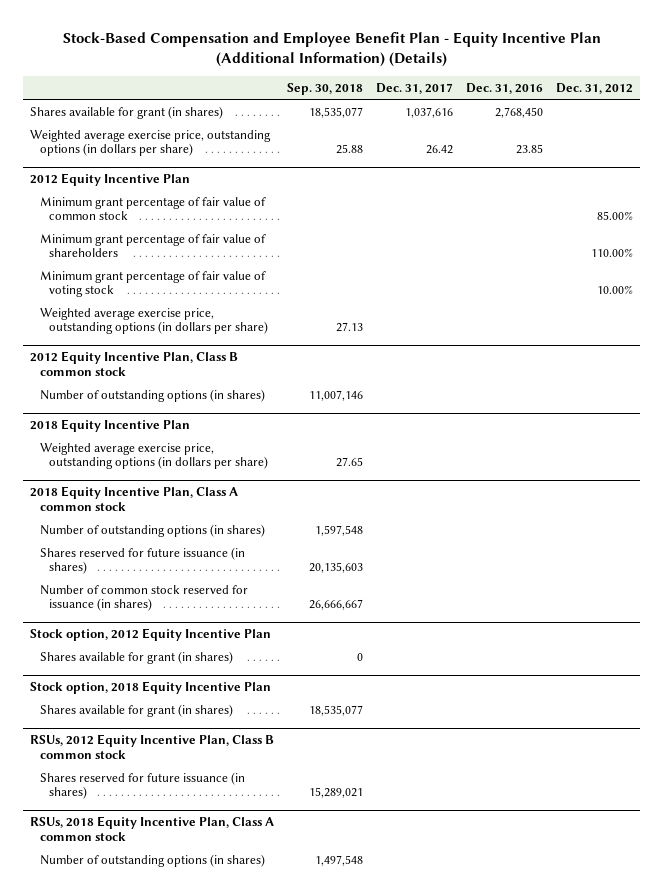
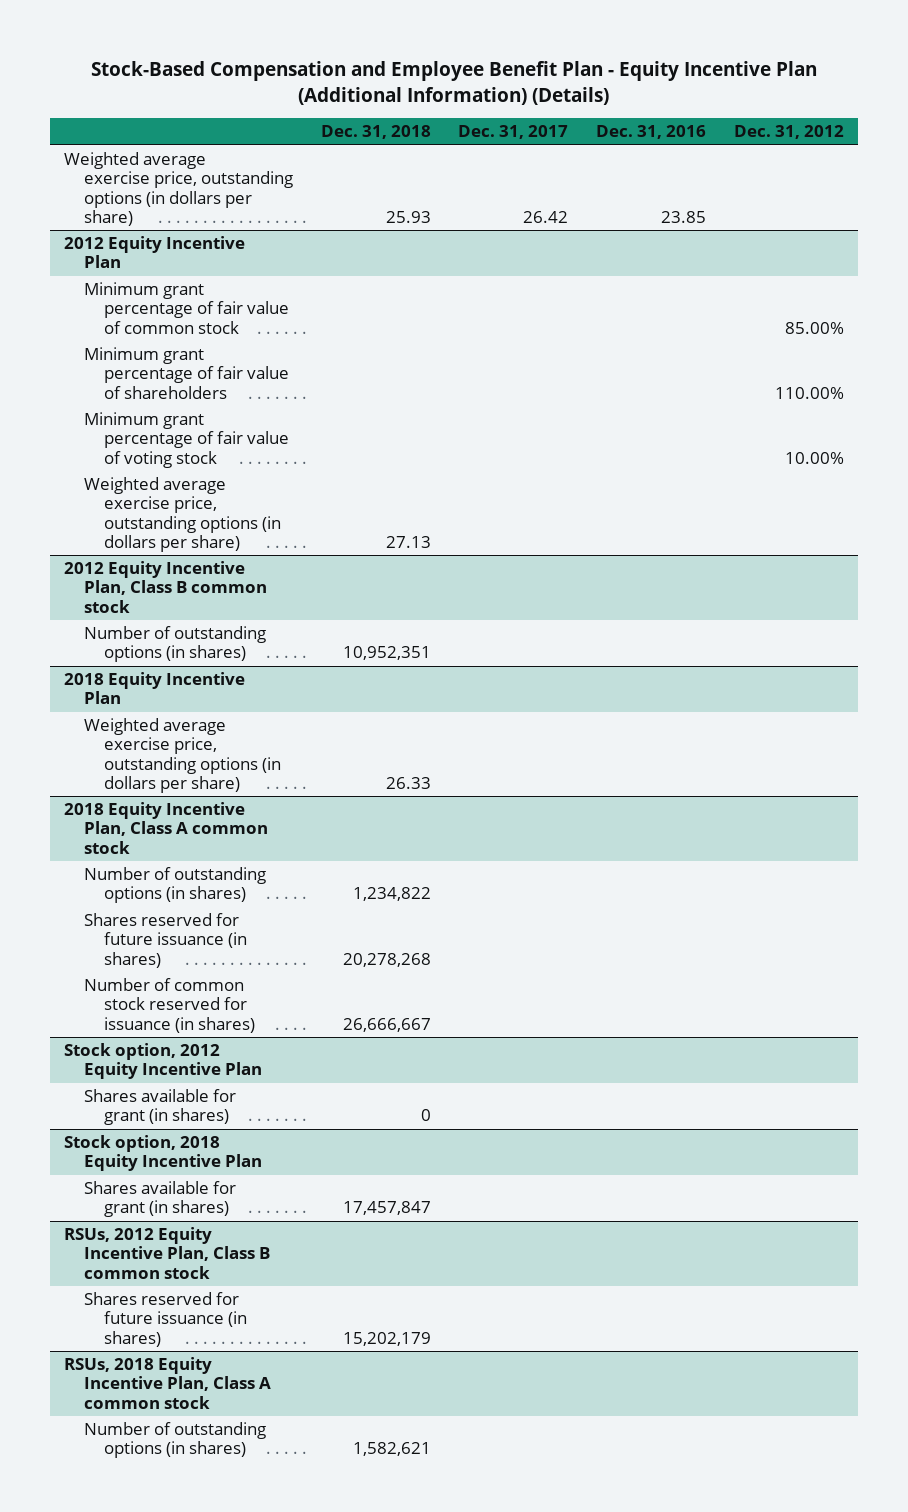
- | Sep. 30, 2018 | Dec. 31, 2017 | Dec. 31, 2016 | Dec. 31, 2012
+ | Dec. 31, 2018 | Dec. 31, 2017 | Dec. 31, 2016 | Dec. 31, 2012
- Shares available for grant (in shares) | 18,535,077 | 1,037,616 | 2,768,450 |

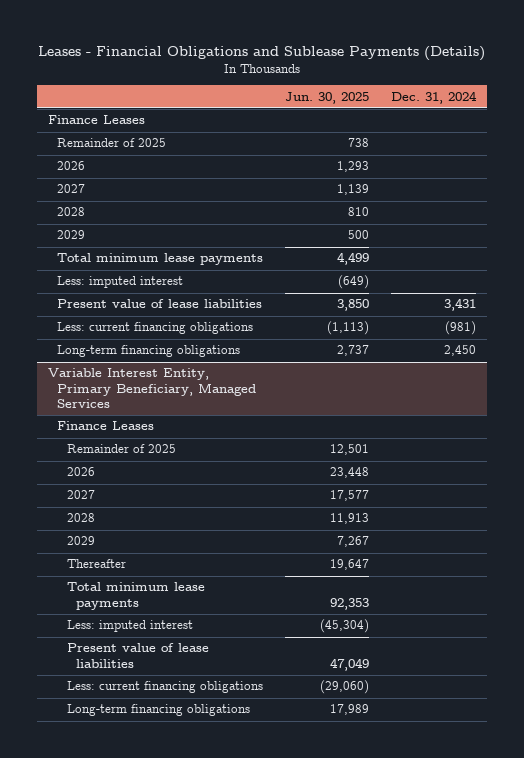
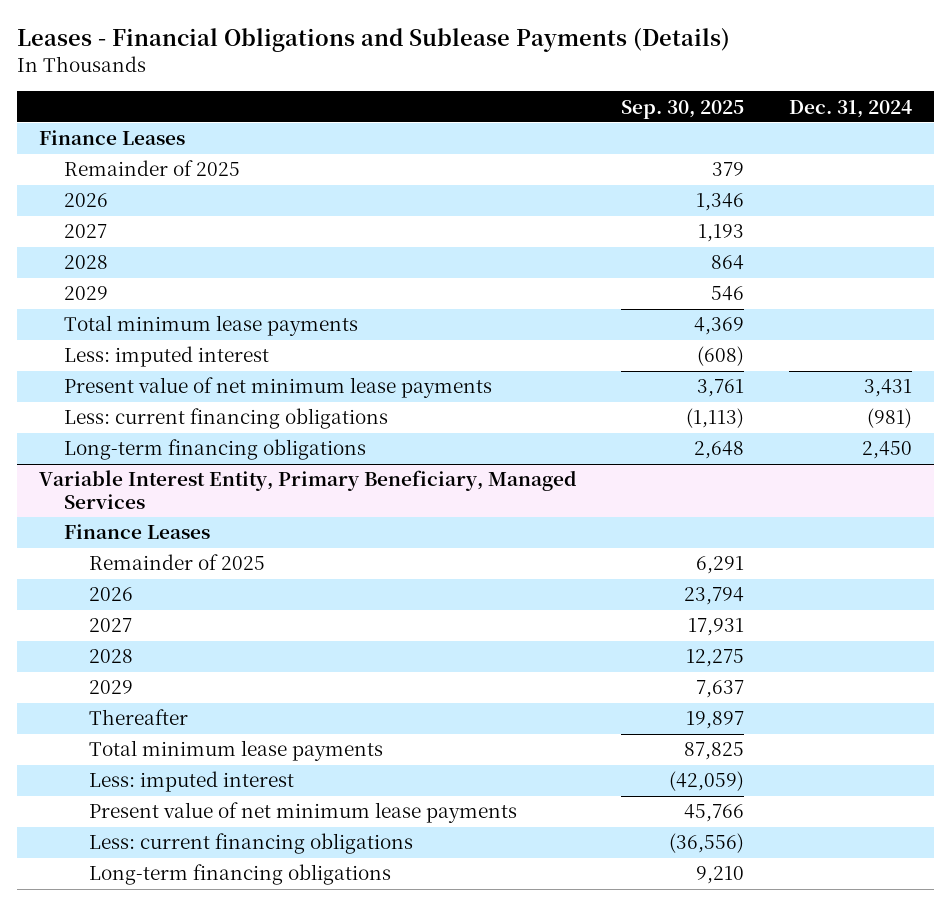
- | Jun. 30, 2025 | Dec. 31, 2024
+ | Sep. 30, 2025 | Dec. 31, 2024
- Present value of lease liabilities | 3,850 | 3,431
+ Present value of net minimum lease payments | 3,761 | 3,431
@ Variable Interest Entity, Primary Beneficiary, Managed Services
- Present value of lease liabilities | 47,049 |
+ Present value of net minimum lease payments | 45,766 |

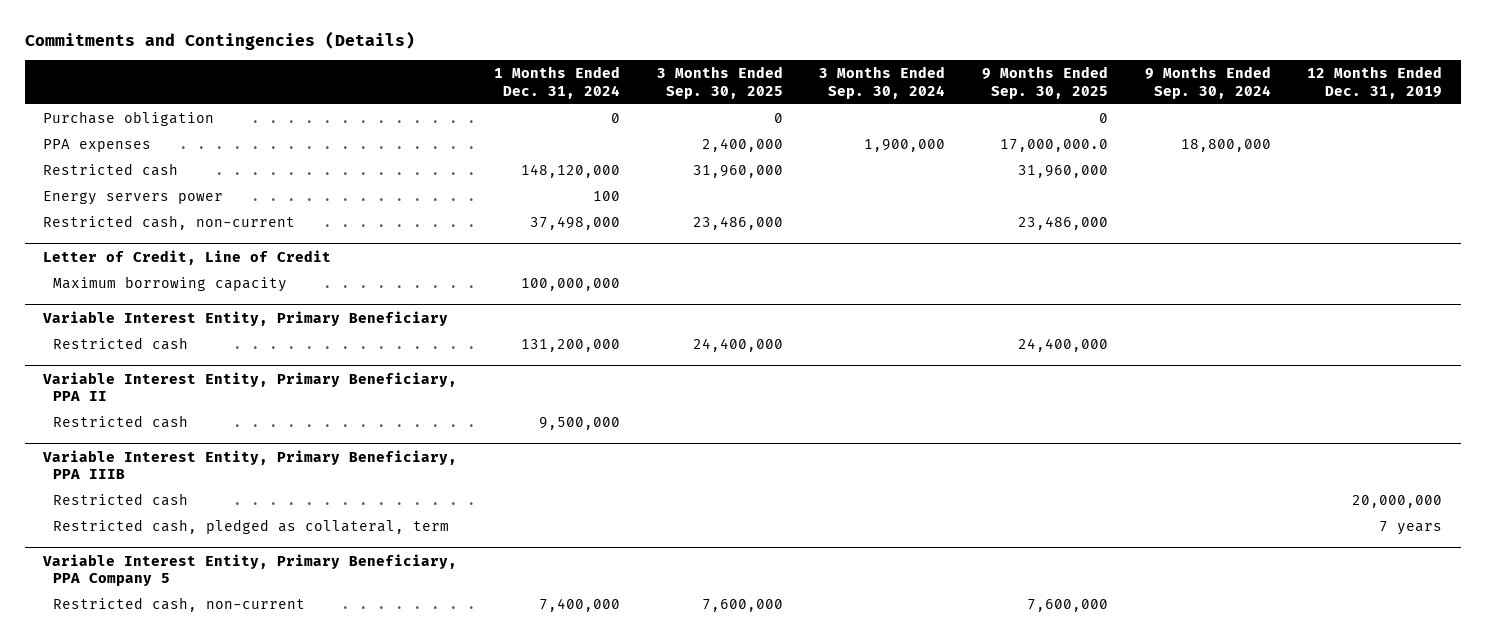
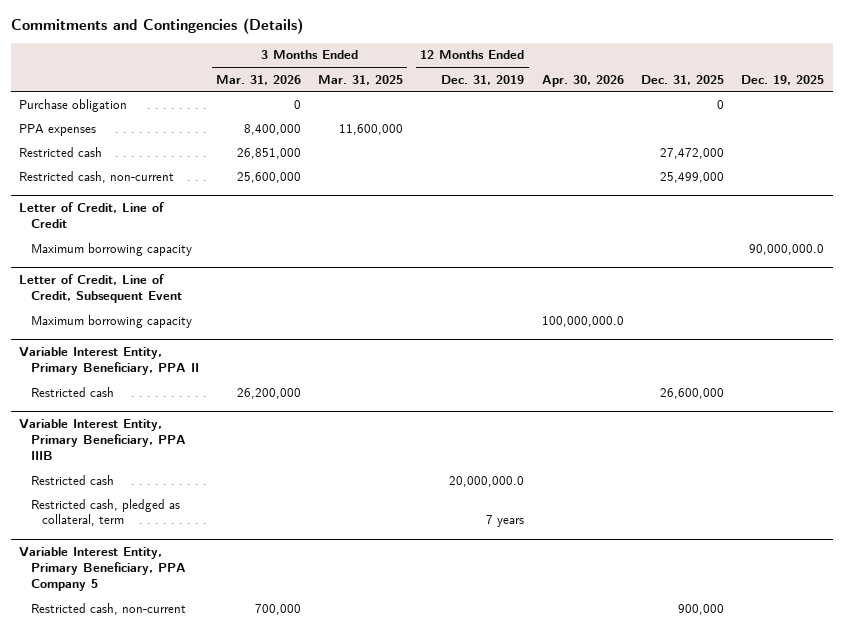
- | 1 Months Ended Dec. 31, 2024 | 3 Months Ended Sep. 30, 2025 | 3 Months Ended Sep. 30, 2024 | 9 Months Ended Sep. 30, 2025 | 9 Months Ended Sep. 30, 2024 | 12 Months Ended Dec. 31, 2019
+ | 3 Months Ended Mar. 31, 2026 | 3 Months Ended Mar. 31, 2025 | 12 Months Ended Dec. 31, 2019 | Apr. 30, 2026 | Dec. 31, 2025 | Dec. 19, 2025
- Energy servers power | 100 | | | | |
- Variable Interest Entity, Primary Beneficiary
- Restricted cash | 131,200,000 | 24,400,000 | | 24,400,000 | |
+ Letter of Credit, Line of Credit, Subsequent Event
+ Maximum borrowing capacity | | | | 100,000,000.0 | |
@ Variable Interest Entity, Primary Beneficiary, PPA IIIB
- Restricted cash | | | | | | 20,000,000
+ Restricted cash | | | 20,000,000.0 | | |

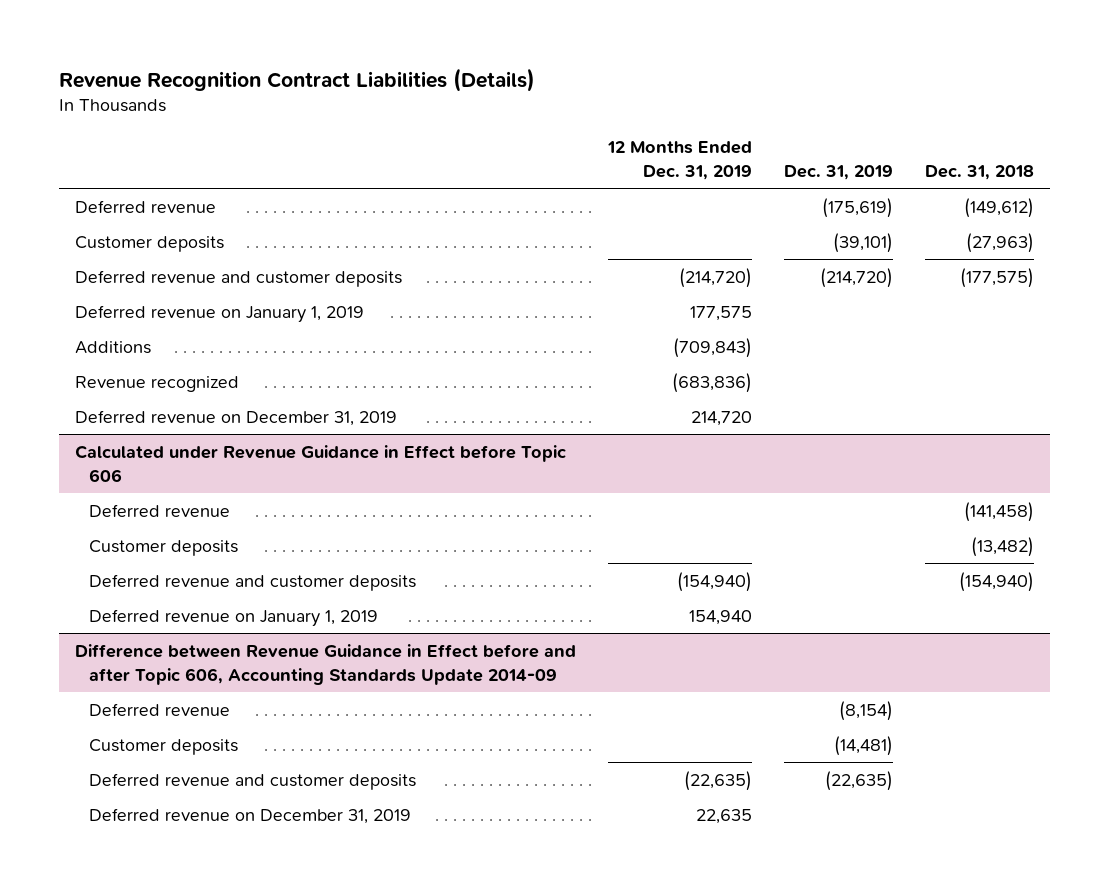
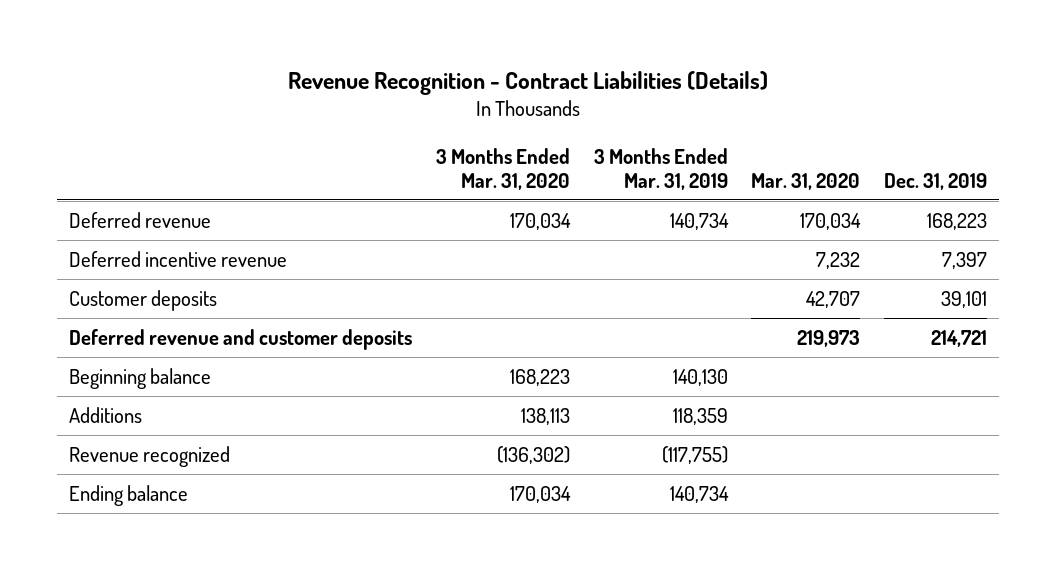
- Revenue Recognition Contract Liabilities (Details)
+ Revenue Recognition - Contract Liabilities (Details)
- | 12 Months Ended Dec. 31, 2019 | Dec. 31, 2019 | Dec. 31, 2018
+ | 3 Months Ended Mar. 31, 2020 | 3 Months Ended Mar. 31, 2019 | Mar. 31, 2020 | Dec. 31, 2019
- Deferred revenue | | (175,619) | (149,612)
- Customer deposits | | (39,101) | (27,963)
- Deferred revenue and customer deposits | (214,720) | (214,720) | (177,575)
- Deferred revenue on January 1, 2019 | 177,575 | |
+ Deferred revenue | 170,034 | 140,734 | 170,034 | 168,223
+ Deferred incentive revenue | | | 7,232 | 7,397
+ Customer deposits | | | 42,707 | 39,101
+ Deferred revenue and customer deposits | | | 219,973 | 214,721
+ Beginning balance | 168,223 | 140,130 | |
- Deferred revenue on December 31, 2019 | 214,720 | |
- Calculated under Revenue Guidance in Effect before Topic 606
- Deferred revenue | | | (141,458)
- Customer deposits | | | (13,482)
- Deferred revenue and customer deposits | (154,940) | | (154,940)
- Deferred revenue on January 1, 2019 | 154,940 | |
- Difference between Revenue Guidance in Effect before and after Topic 606, Accounting Standards Update 2014-09
- Deferred revenue | | (8,154) |
- Customer deposits | | (14,481) |
- Deferred revenue and customer deposits | (22,635) | (22,635) |
- Deferred revenue on December 31, 2019 | 22,635 | |
+ Ending balance | 170,034 | 140,734 | |

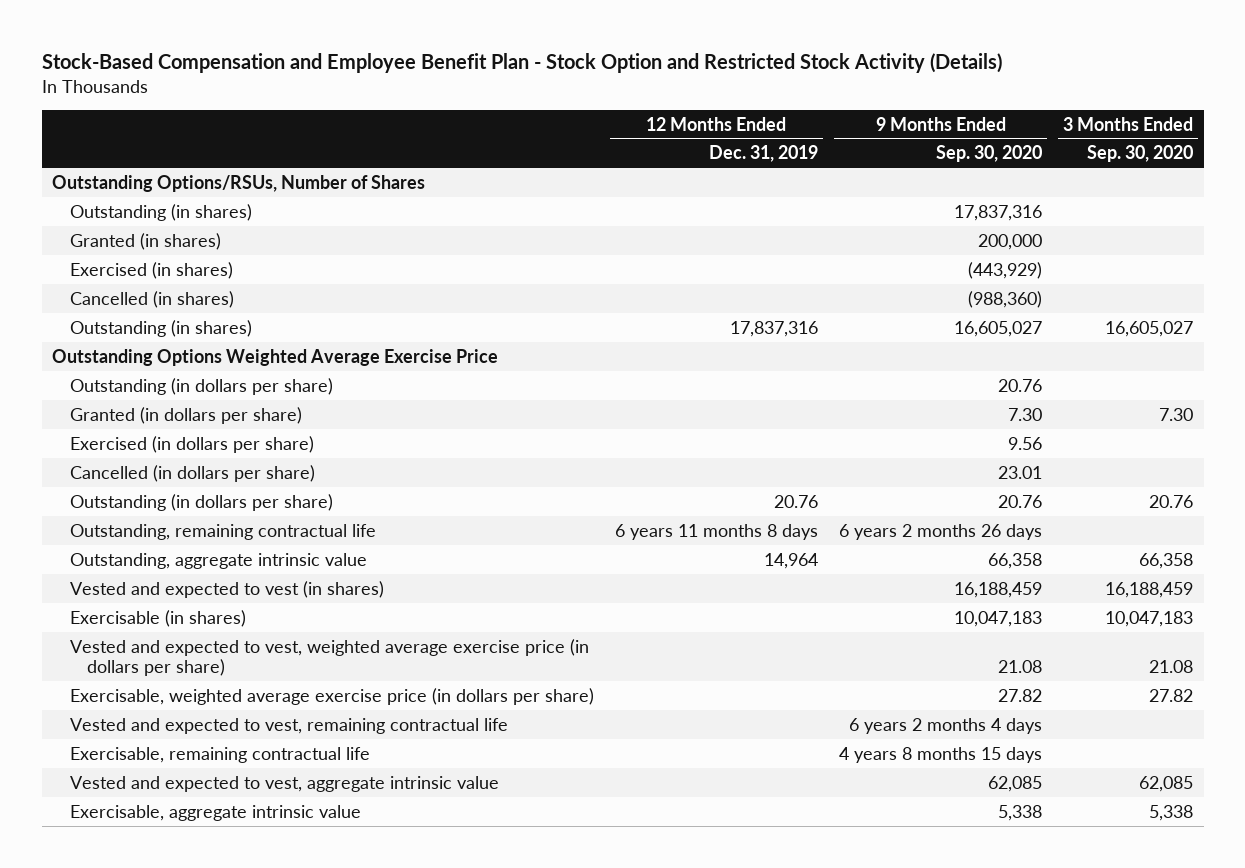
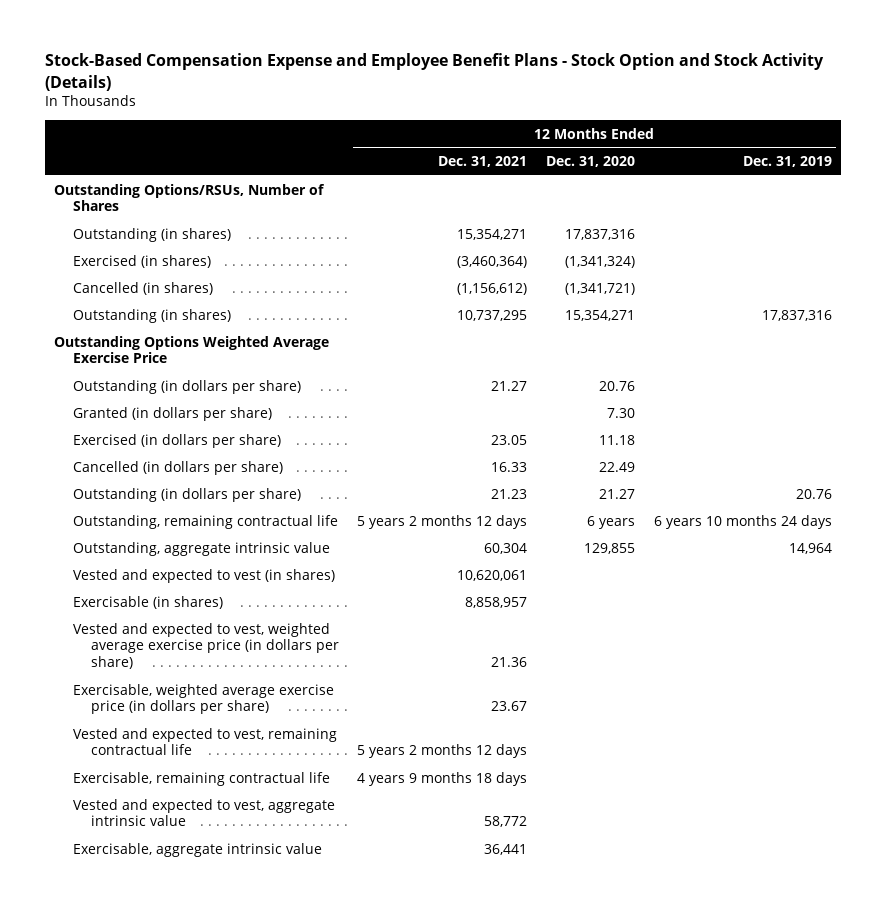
- Stock-Based Compensation and Employee Benefit Plan - Stock Option and Restricted Stock Activity (Details)
+ Stock-Based Compensation Expense and Employee Benefit Plans - Stock Option and Stock Activity (Details)
- | 12 Months Ended Dec. 31, 2019 | 9 Months Ended Sep. 30, 2020 | 3 Months Ended Sep. 30, 2020
+ | 12 Months Ended Dec. 31, 2021 | 12 Months Ended Dec. 31, 2020 | 12 Months Ended Dec. 31, 2019
- Granted (in shares) | | 200,000 |
- Outstanding, remaining contractual life | 6 years 11 months 8 days | 6 years 2 months 26 days |
+ Outstanding, remaining contractual life | 5 years 2 months 12 days | 6 years | 6 years 10 months 24 days

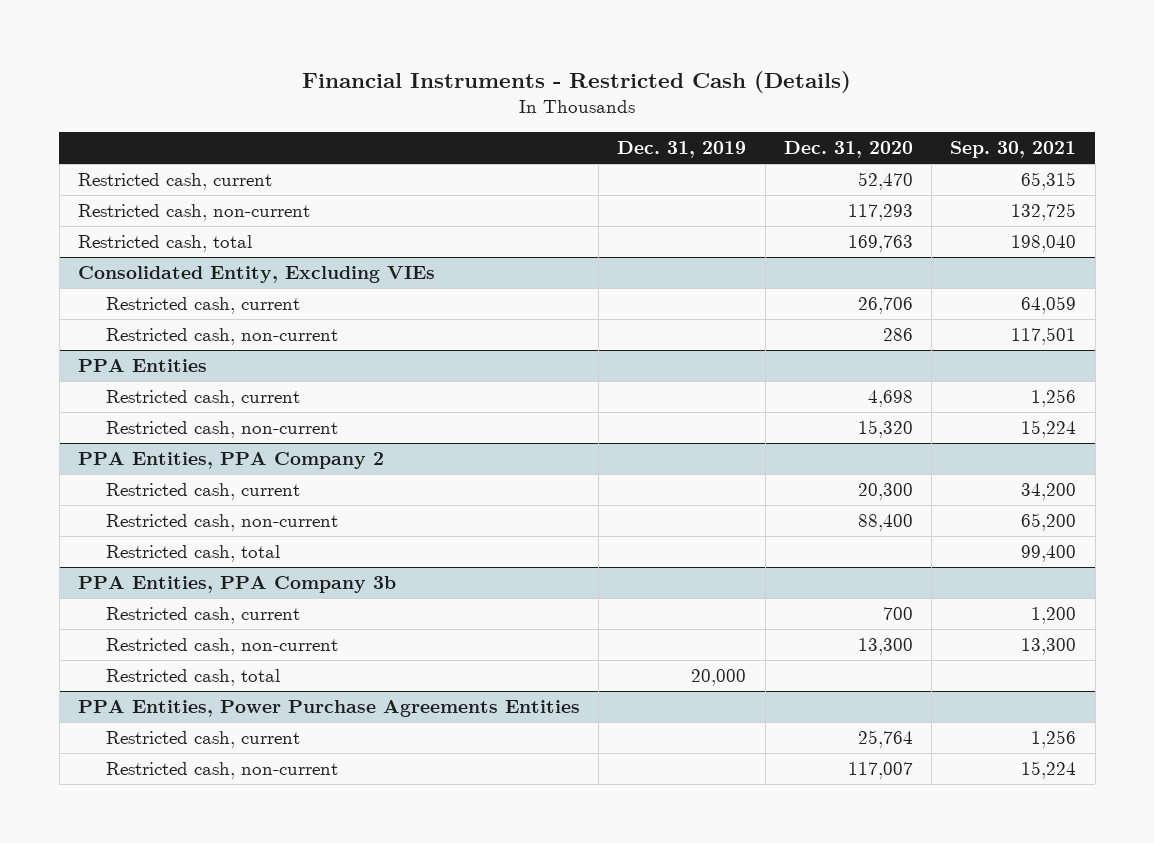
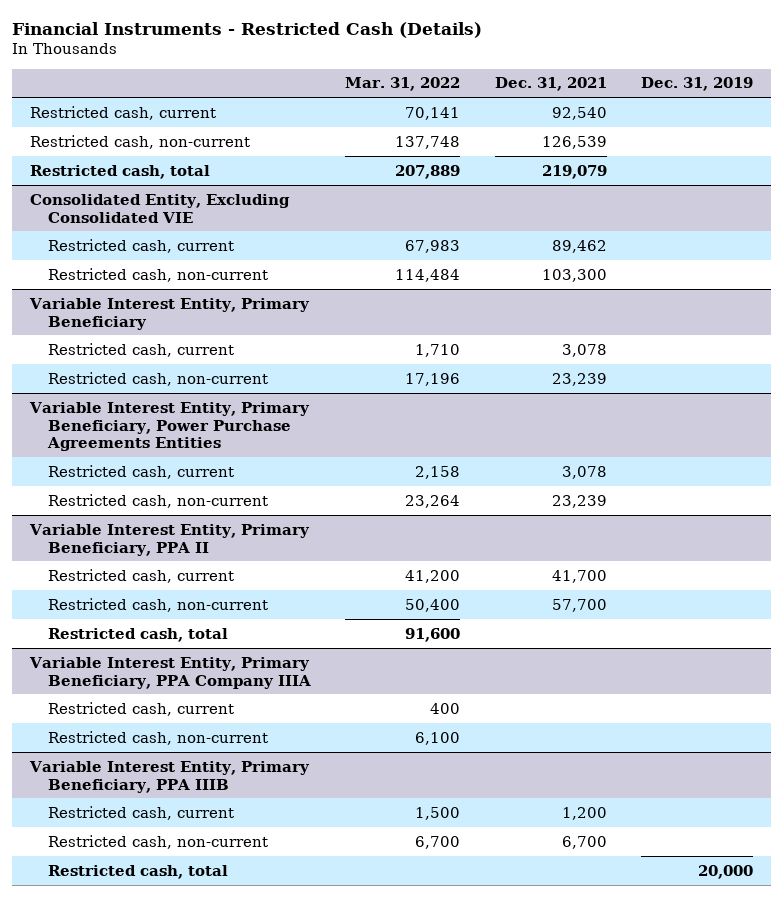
- | Dec. 31, 2019 | Dec. 31, 2020 | Sep. 30, 2021
+ | Mar. 31, 2022 | Dec. 31, 2021 | Dec. 31, 2019
- Consolidated Entity, Excluding VIEs
+ Consolidated Entity, Excluding Consolidated VIE
- PPA Entities
+ Variable Interest Entity, Primary Beneficiary
- PPA Entities, PPA Company 2
- Restricted cash, current | | 20,300 | 34,200
- Restricted cash, non-current | | 88,400 | 65,200
- Restricted cash, total | | | 99,400
- PPA Entities, PPA Company 3b
+ Variable Interest Entity, Primary Beneficiary, Power Purchase Agreements Entities
+ Restricted cash, current | 2,158 | 3,078 |
+ Restricted cash, non-current | 23,264 | 23,239 |
+ Variable Interest Entity, Primary Beneficiary, PPA II
+ Restricted cash, current | 41,200 | 41,700 |
+ Restricted cash, non-current | 50,400 | 57,700 |
+ Restricted cash, total | 91,600 | |
+ Variable Interest Entity, Primary Beneficiary, PPA Company IIIA
+ Restricted cash, current | 400 | |
+ Restricted cash, non-current | 6,100 | |
+ Variable Interest Entity, Primary Beneficiary, PPA IIIB
- PPA Entities, Power Purchase Agreements Entities
- Restricted cash, current | | 25,764 | 1,256
- Restricted cash, non-current | | 117,007 | 15,224

